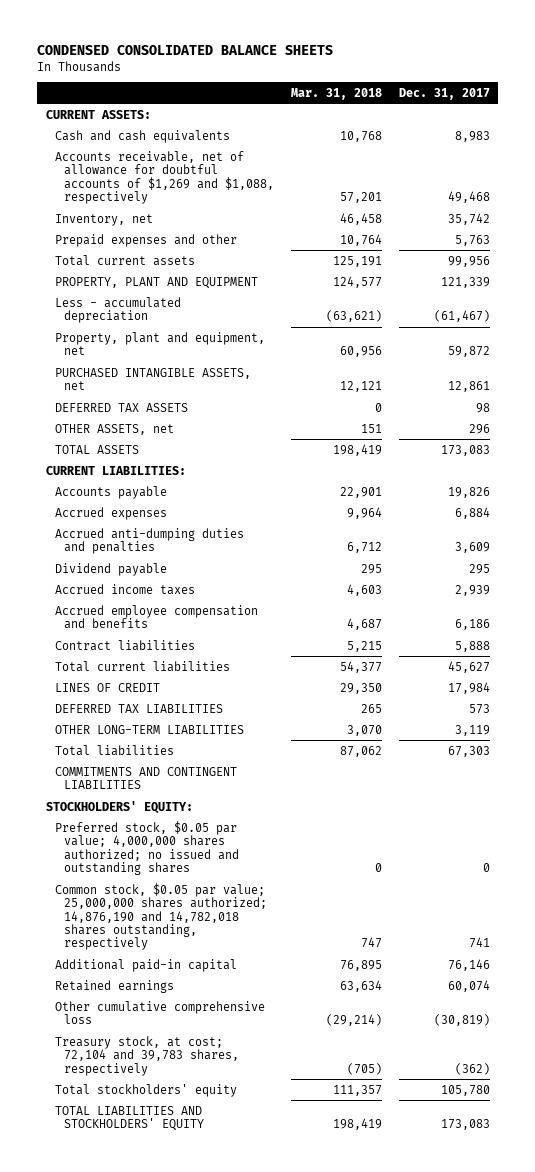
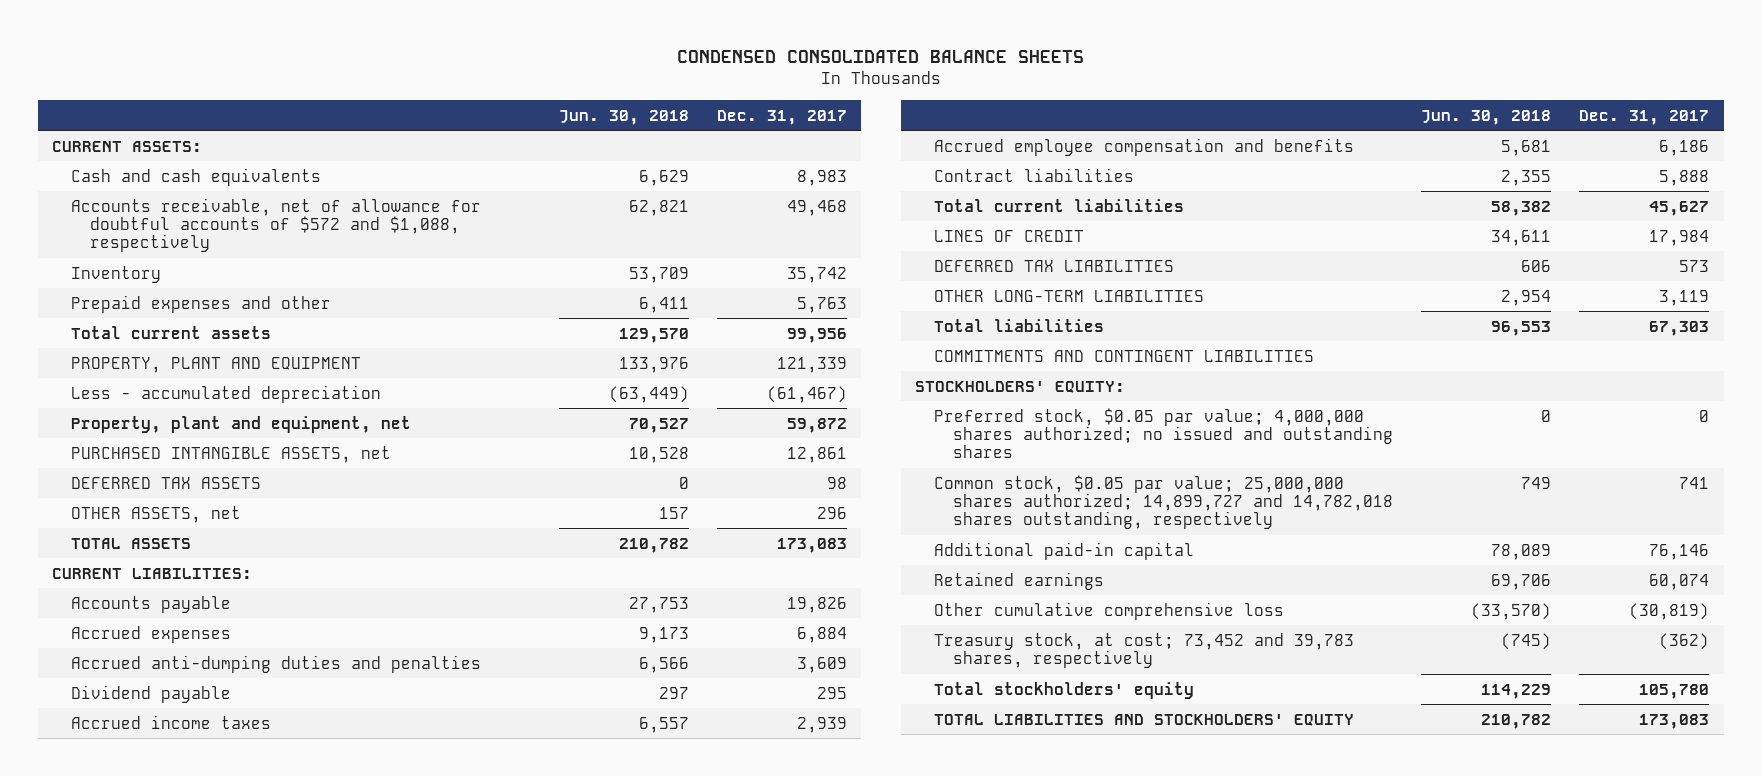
- | Mar. 31, 2018 | Dec. 31, 2017
+ | Jun. 30, 2018 | Dec. 31, 2017
- Accounts receivable, net of allowance for doubtful accounts of $1,269 and $1,088, respectively | 57,201 | 49,468
- Inventory, net | 46,458 | 35,742
+ Accounts receivable, net of allowance for doubtful accounts of $572 and $1,088, respectively | 62,821 | 49,468
+ Inventory | 53,709 | 35,742
- Common stock, $0.05 par value; 25,000,000 shares authorized; 14,876,190 and 14,782,018 shares outstanding, respectively | 747 | 741
+ Common stock, $0.05 par value; 25,000,000 shares authorized; 14,899,727 and 14,782,018 shares outstanding, respectively | 749 | 741
- Treasury stock, at cost; 72,104 and 39,783 shares, respectively | (705) | (362)
+ Treasury stock, at cost; 73,452 and 39,783 shares, respectively | (745) | (362)

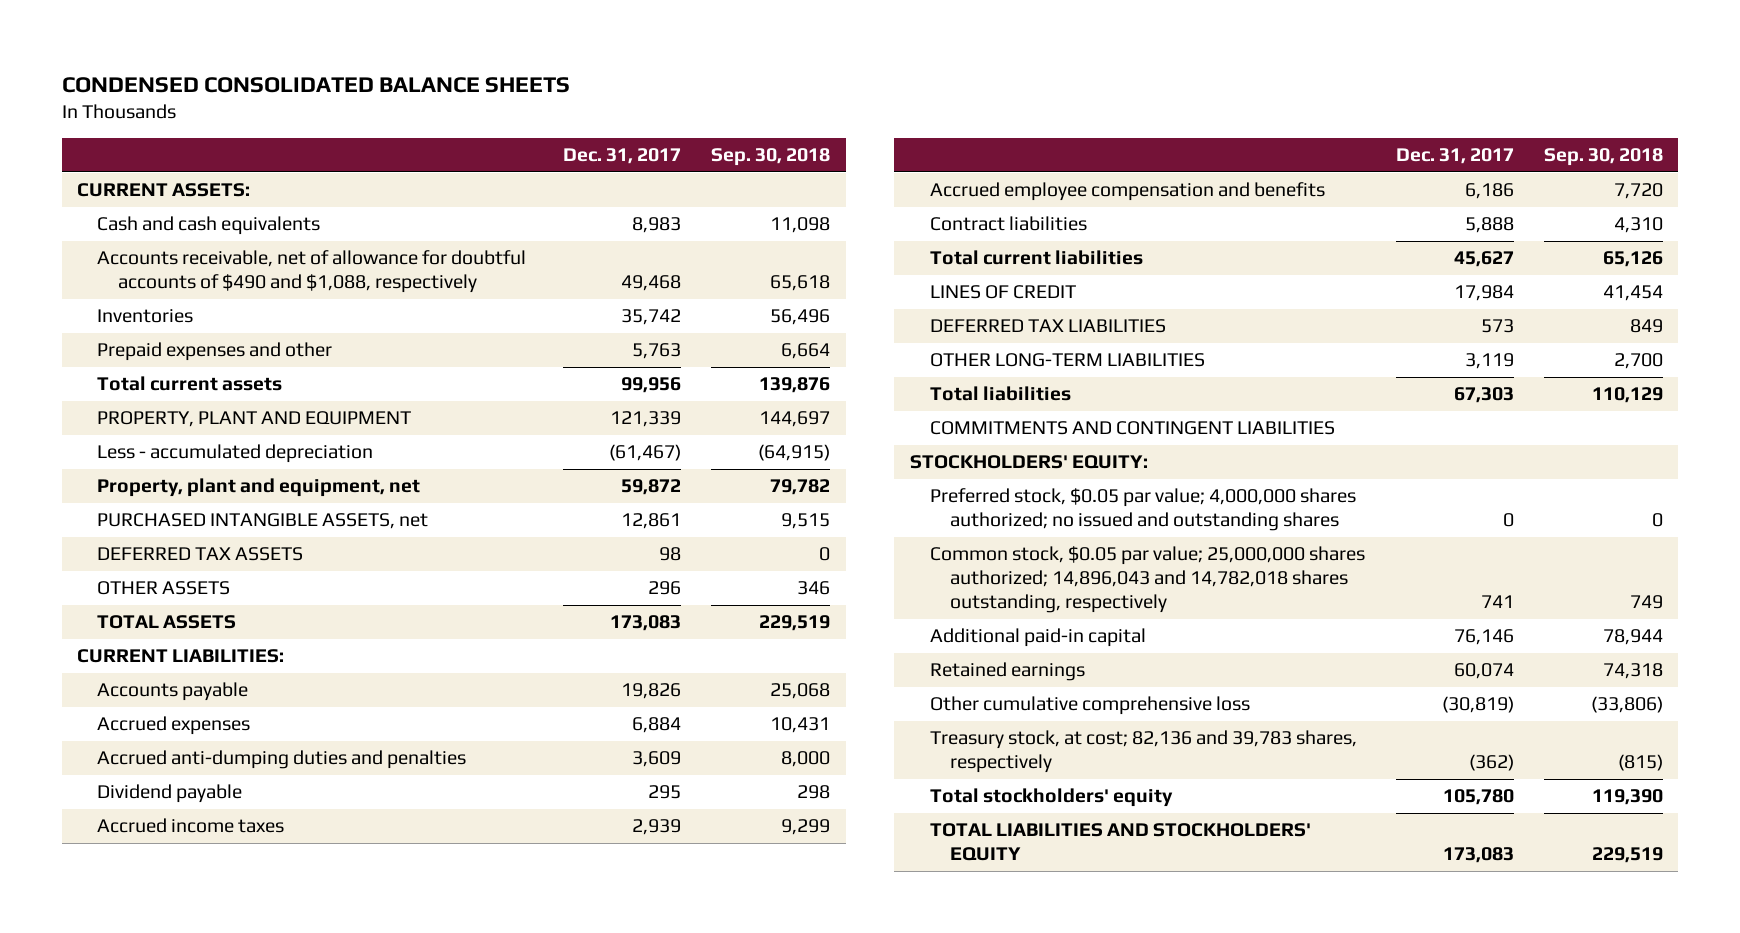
- | Jun. 30, 2018 | Dec. 31, 2017
+ | Dec. 31, 2017 | Sep. 30, 2018
- Accounts receivable, net of allowance for doubtful accounts of $572 and $1,088, respectively | 62,821 | 49,468
- Inventory | 53,709 | 35,742
+ Accounts receivable, net of allowance for doubtful accounts of $490 and $1,088, respectively | 49,468 | 65,618
+ Inventories | 35,742 | 56,496
- OTHER ASSETS, net | 157 | 296
+ OTHER ASSETS | 296 | 346
- Common stock, $0.05 par value; 25,000,000 shares authorized; 14,899,727 and 14,782,018 shares outstanding, respectively | 749 | 741
+ Common stock, $0.05 par value; 25,000,000 shares authorized; 14,896,043 and 14,782,018 shares outstanding, respectively | 741 | 749
- Treasury stock, at cost; 73,452 and 39,783 shares, respectively | (745) | (362)
+ Treasury stock, at cost; 82,136 and 39,783 shares, respectively | (362) | (815)

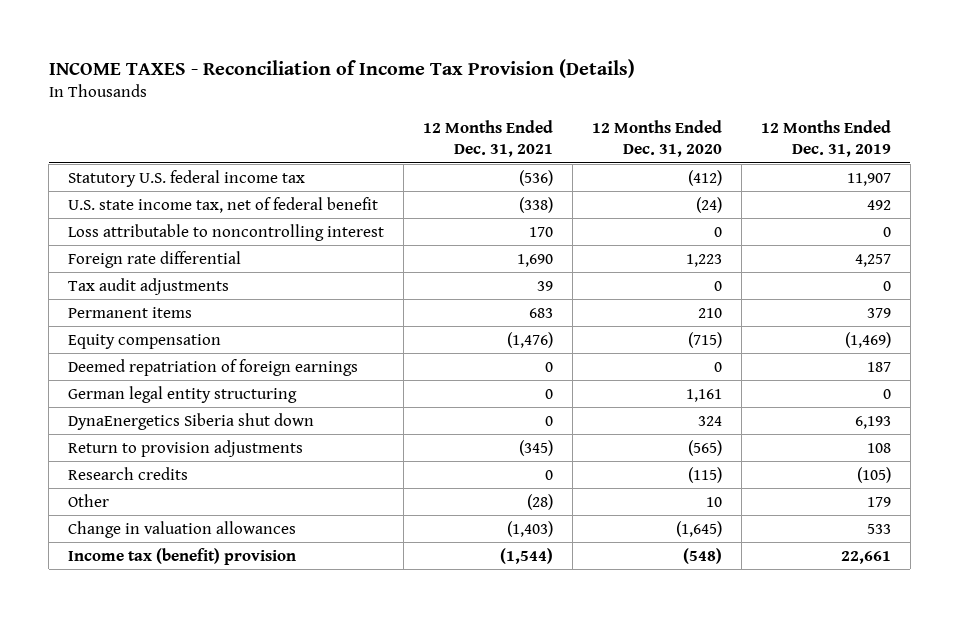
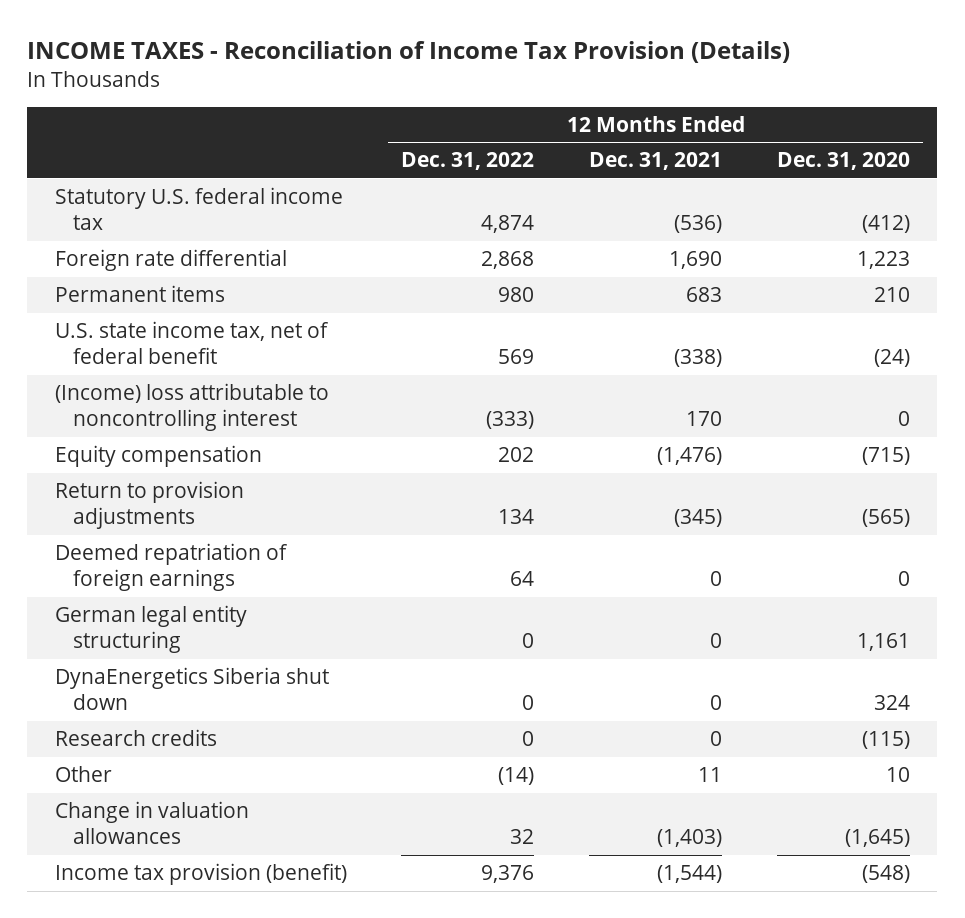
- | 12 Months Ended Dec. 31, 2021 | 12 Months Ended Dec. 31, 2020 | 12 Months Ended Dec. 31, 2019
+ | 12 Months Ended Dec. 31, 2022 | 12 Months Ended Dec. 31, 2021 | 12 Months Ended Dec. 31, 2020
- Loss attributable to noncontrolling interest | 170 | 0 | 0
- Tax audit adjustments | 39 | 0 | 0
moved down: U.S. state income tax, net of federal benefit | 569 | (338) | (24)
+ (Income) loss attributable to noncontrolling interest | (333) | 170 | 0
moved up: Return to provision adjustments | 134 | (345) | (565)
- Other | (28) | 10 | 179
+ Other | (14) | 11 | 10
- Income tax (benefit) provision | (1,544) | (548) | 22,661
+ Income tax provision (benefit) | 9,376 | (1,544) | (548)

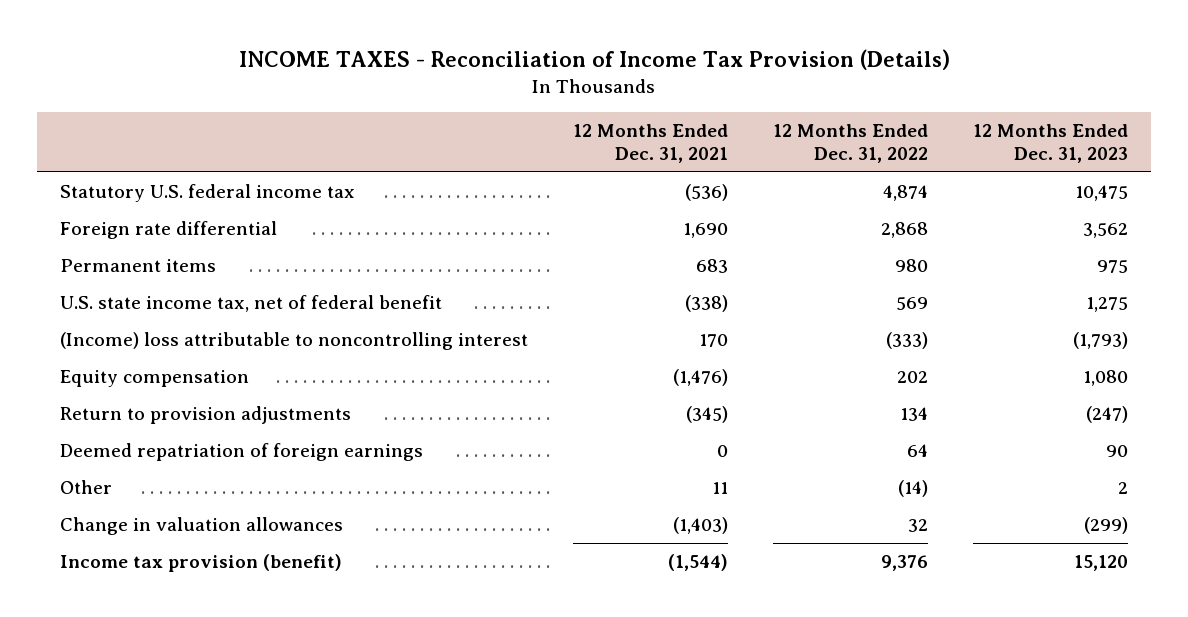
- | 12 Months Ended Dec. 31, 2022 | 12 Months Ended Dec. 31, 2021 | 12 Months Ended Dec. 31, 2020
+ | 12 Months Ended Dec. 31, 2021 | 12 Months Ended Dec. 31, 2022 | 12 Months Ended Dec. 31, 2023
- German legal entity structuring | 0 | 0 | 1,161
- DynaEnergetics Siberia shut down | 0 | 0 | 324
- Research credits | 0 | 0 | (115)

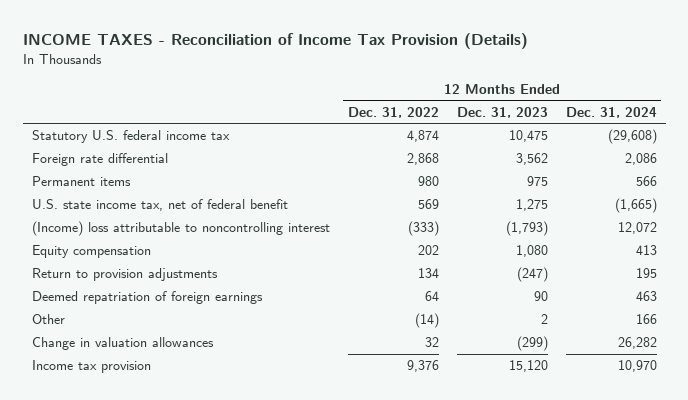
- | 12 Months Ended Dec. 31, 2021 | 12 Months Ended Dec. 31, 2022 | 12 Months Ended Dec. 31, 2023
+ | 12 Months Ended Dec. 31, 2022 | 12 Months Ended Dec. 31, 2023 | 12 Months Ended Dec. 31, 2024
- Income tax provision (benefit) | (1,544) | 9,376 | 15,120
+ Income tax provision | 9,376 | 15,120 | 10,970

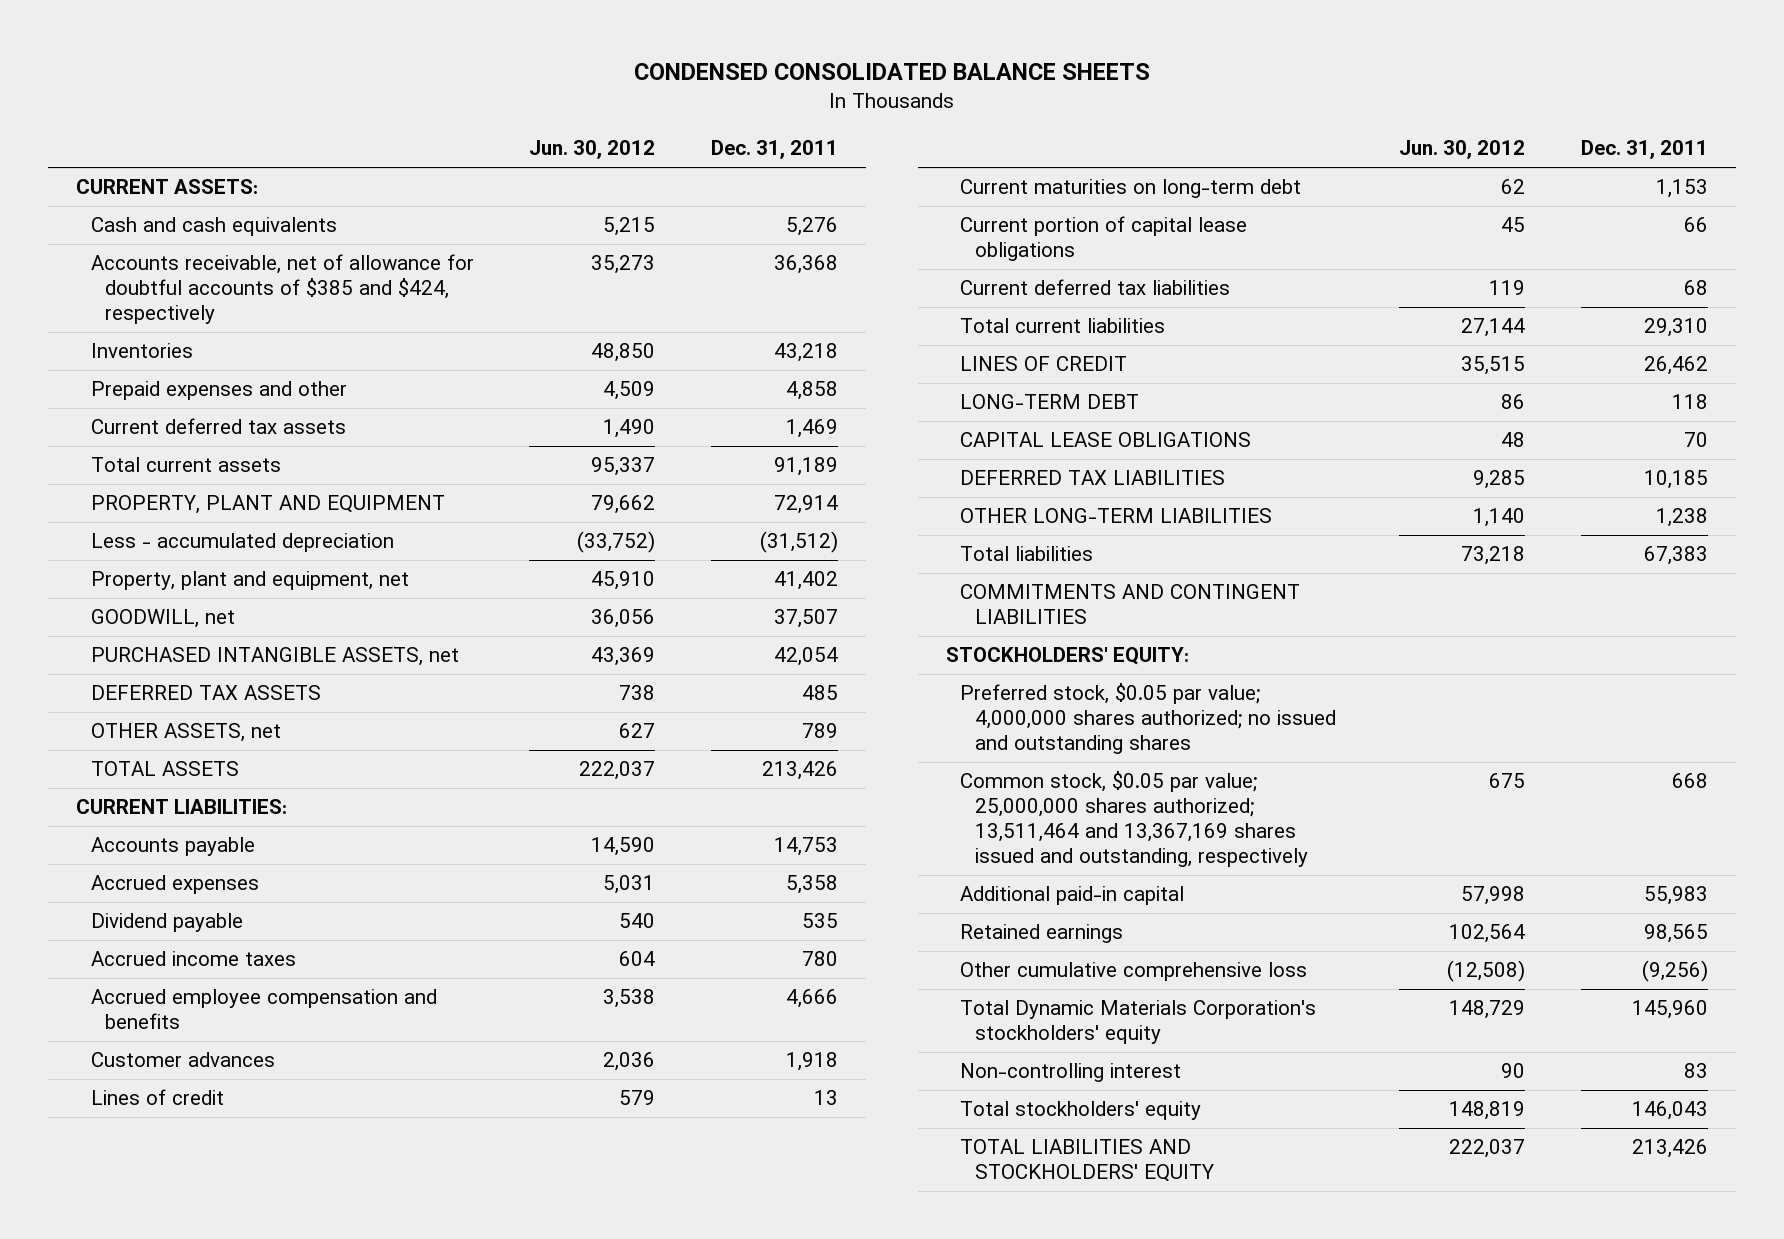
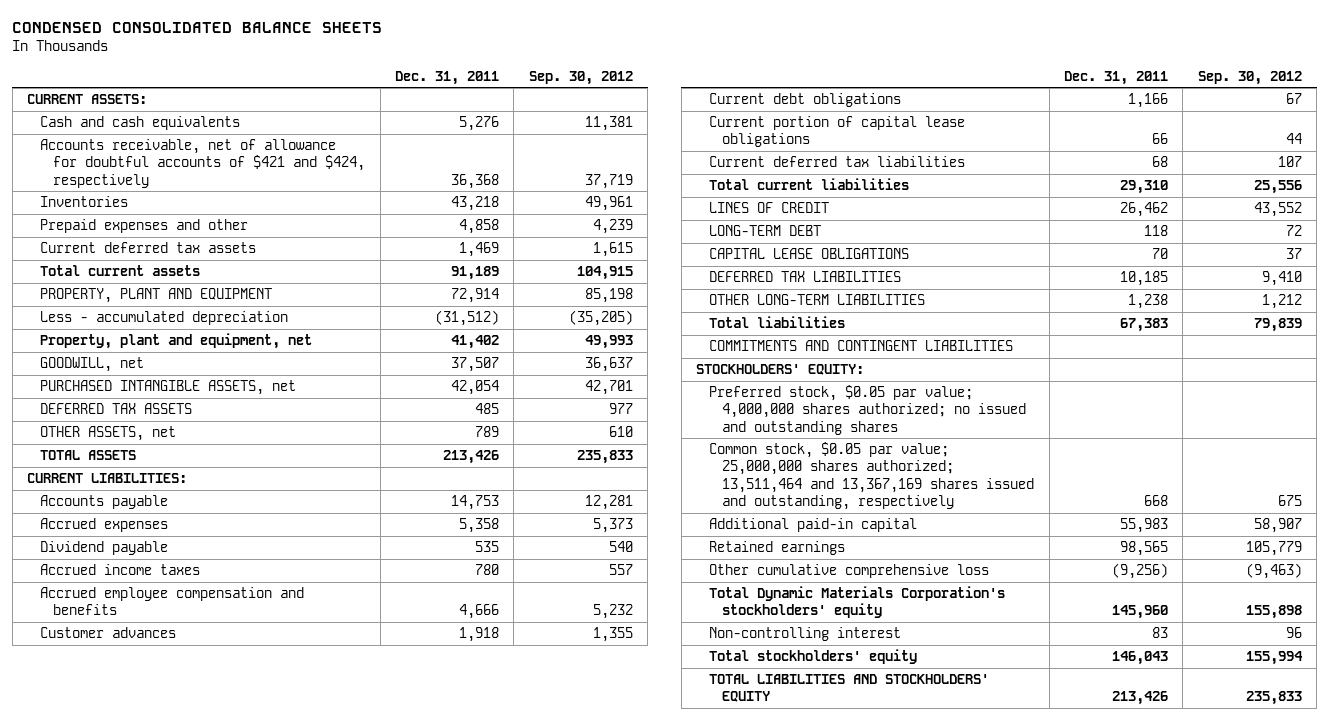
- | Jun. 30, 2012 | Dec. 31, 2011
+ | Dec. 31, 2011 | Sep. 30, 2012
- Accounts receivable, net of allowance for doubtful accounts of $385 and $424, respectively | 35,273 | 36,368
+ Accounts receivable, net of allowance for doubtful accounts of $421 and $424, respectively | 36,368 | 37,719
- Lines of credit | 579 | 13
- Current maturities on long-term debt | 62 | 1,153
+ Current debt obligations | 1,166 | 67

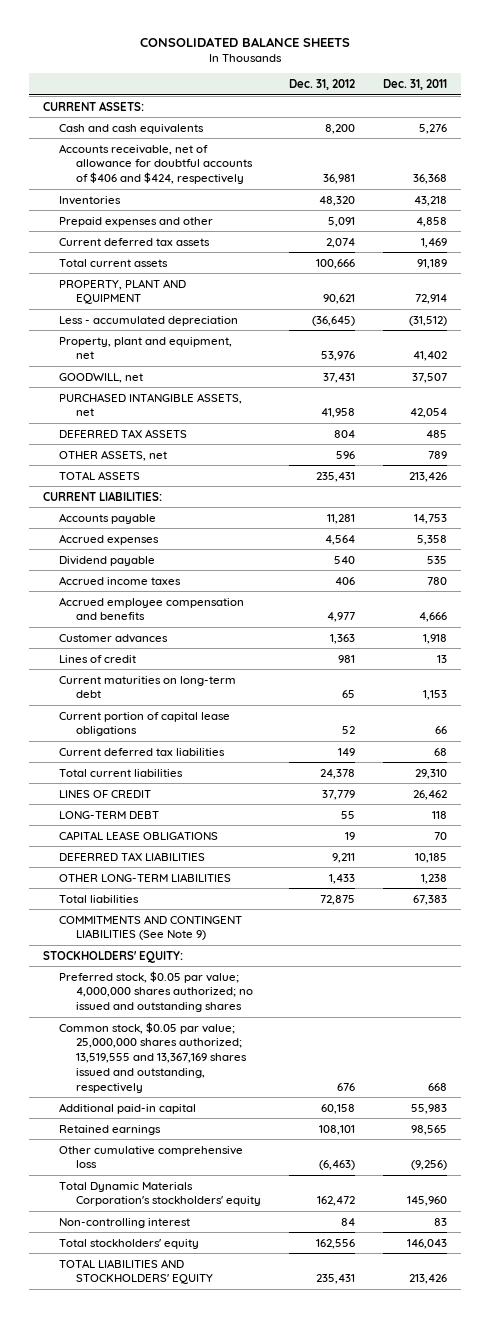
- CONDENSED CONSOLIDATED BALANCE SHEETS
+ CONSOLIDATED BALANCE SHEETS
- | Dec. 31, 2011 | Sep. 30, 2012
+ | Dec. 31, 2012 | Dec. 31, 2011
- Accounts receivable, net of allowance for doubtful accounts of $421 and $424, respectively | 36,368 | 37,719
+ Accounts receivable, net of allowance for doubtful accounts of $406 and $424, respectively | 36,981 | 36,368
- Current debt obligations | 1,166 | 67
+ Lines of credit | 981 | 13
+ Current maturities on long-term debt | 65 | 1,153
- COMMITMENTS AND CONTINGENT LIABILITIES
+ COMMITMENTS AND CONTINGENT LIABILITIES (See Note 9)
- Common stock, $0.05 par value; 25,000,000 shares authorized; 13,511,464 and 13,367,169 shares issued and outstanding, respectively | 668 | 675
+ Common stock, $0.05 par value; 25,000,000 shares authorized; 13,519,555 and 13,367,169 shares issued and outstanding, respectively | 676 | 668

